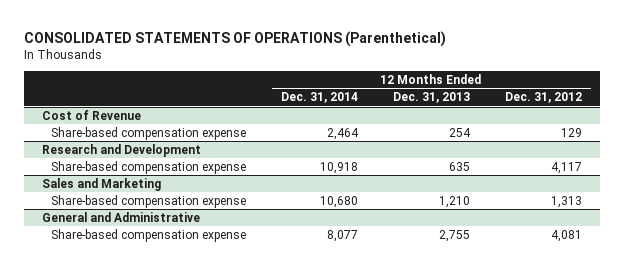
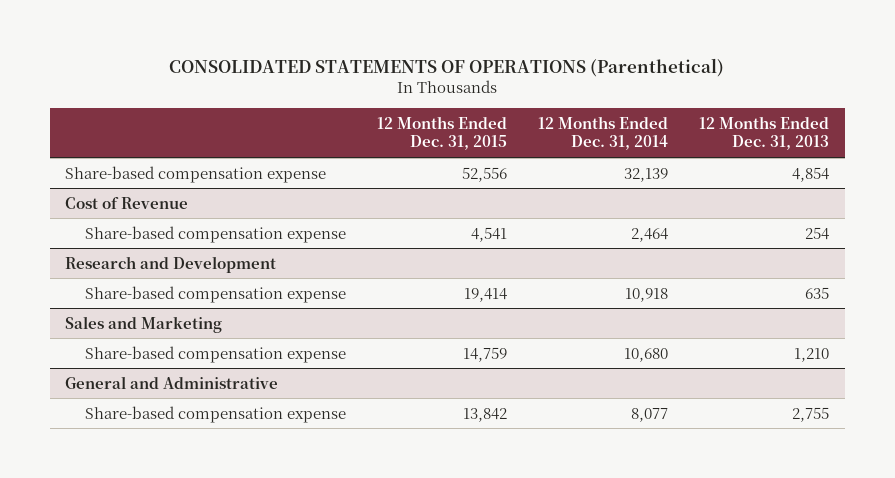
- | 12 Months Ended Dec. 31, 2014 | 12 Months Ended Dec. 31, 2013 | 12 Months Ended Dec. 31, 2012
+ | 12 Months Ended Dec. 31, 2015 | 12 Months Ended Dec. 31, 2014 | 12 Months Ended Dec. 31, 2013
+ Share-based compensation expense | 52,556 | 32,139 | 4,854

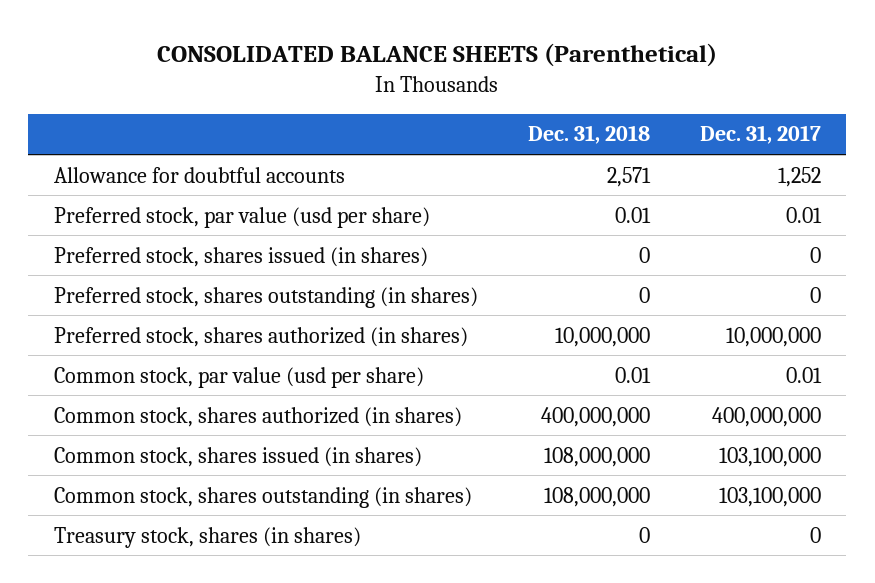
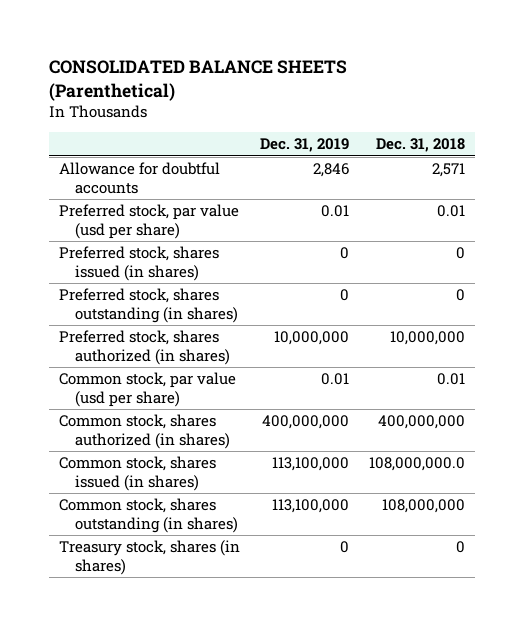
- | Dec. 31, 2018 | Dec. 31, 2017
+ | Dec. 31, 2019 | Dec. 31, 2018
- Common stock, shares issued (in shares) | 108,000,000 | 103,100,000
+ Common stock, shares issued (in shares) | 113,100,000 | 108,000,000.0

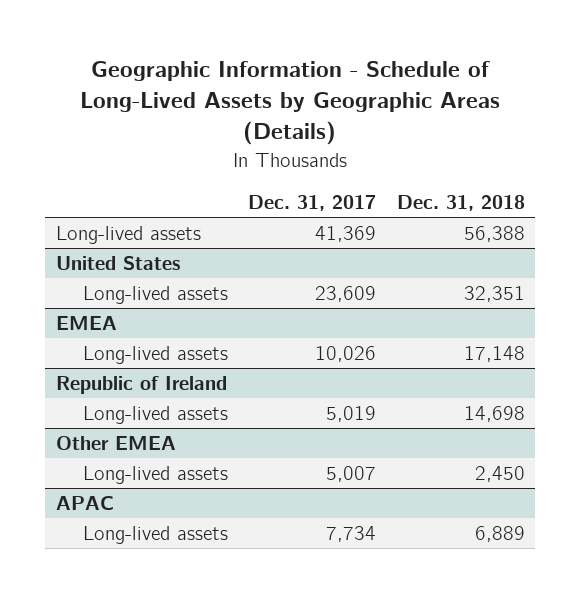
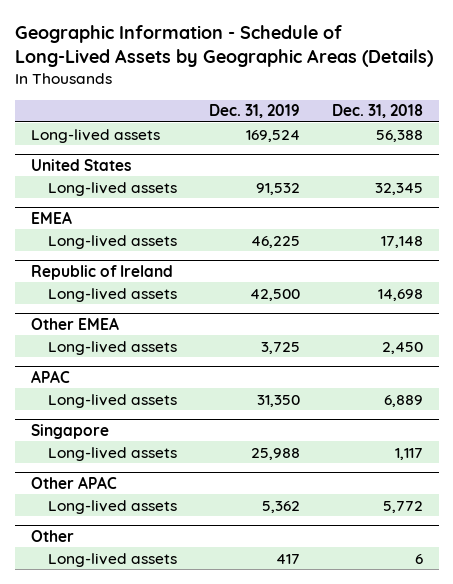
- | Dec. 31, 2017 | Dec. 31, 2018
+ | Dec. 31, 2019 | Dec. 31, 2018
@ United States
- Long-lived assets | 23,609 | 32,351
+ Long-lived assets | 91,532 | 32,345
+ Singapore
+ Long-lived assets | 25,988 | 1,117
+ Other APAC
+ Long-lived assets | 5,362 | 5,772
+ Other
+ Long-lived assets | 417 | 6

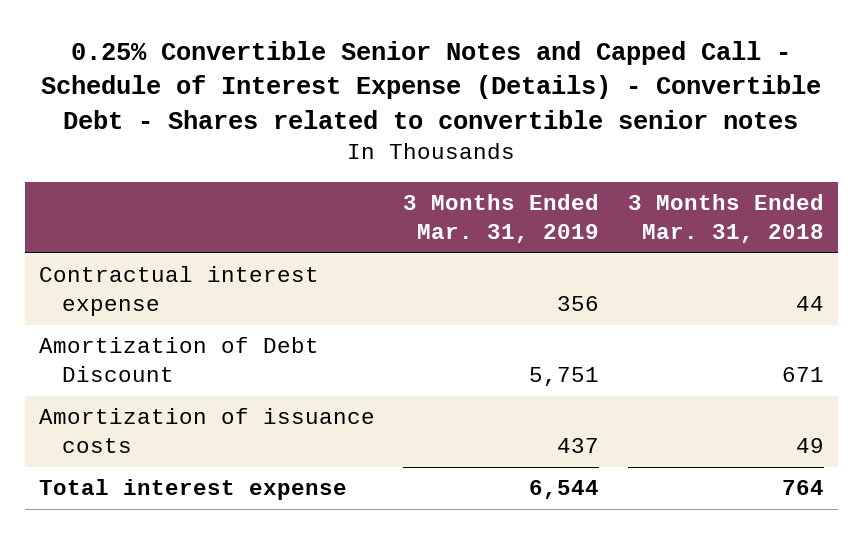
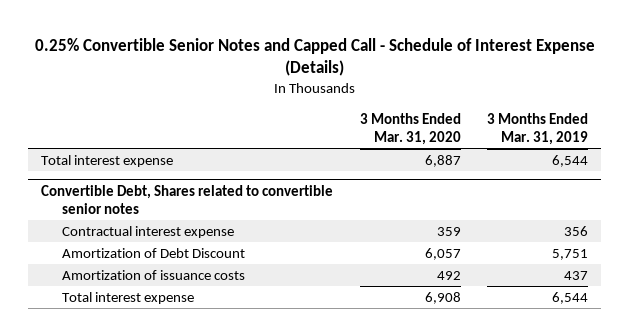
- 0.25% Convertible Senior Notes and Capped Call - Schedule of Interest Expense (Details) - Convertible Debt - Shares related to convertible senior notes
+ 0.25% Convertible Senior Notes and Capped Call - Schedule of Interest Expense (Details)
- | 3 Months Ended Mar. 31, 2019 | 3 Months Ended Mar. 31, 2018
+ | 3 Months Ended Mar. 31, 2020 | 3 Months Ended Mar. 31, 2019
+ Total interest expense | 6,887 | 6,544
+ Convertible Debt, Shares related to convertible senior notes

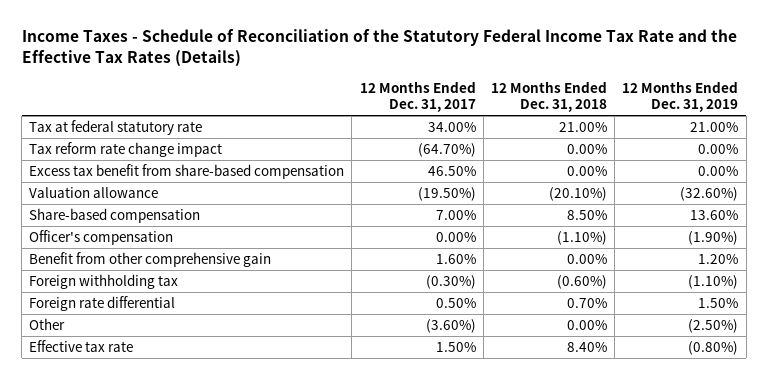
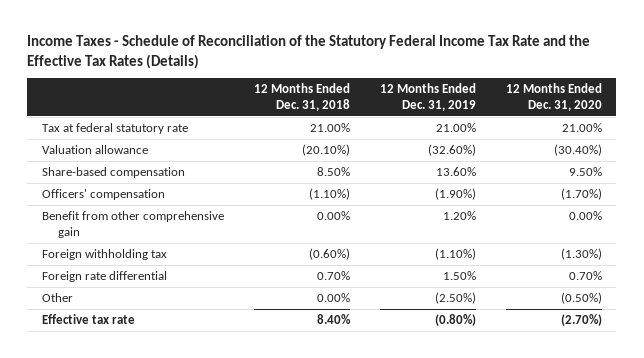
- | 12 Months Ended Dec. 31, 2017 | 12 Months Ended Dec. 31, 2018 | 12 Months Ended Dec. 31, 2019
+ | 12 Months Ended Dec. 31, 2018 | 12 Months Ended Dec. 31, 2019 | 12 Months Ended Dec. 31, 2020
- Tax reform rate change impact | (64.70%) | 0.00% | 0.00%
- Excess tax benefit from share-based compensation | 46.50% | 0.00% | 0.00%
- Officer's compensation | 0.00% | (1.10%) | (1.90%)
+ Officers' compensation | (1.10%) | (1.90%) | (1.70%)

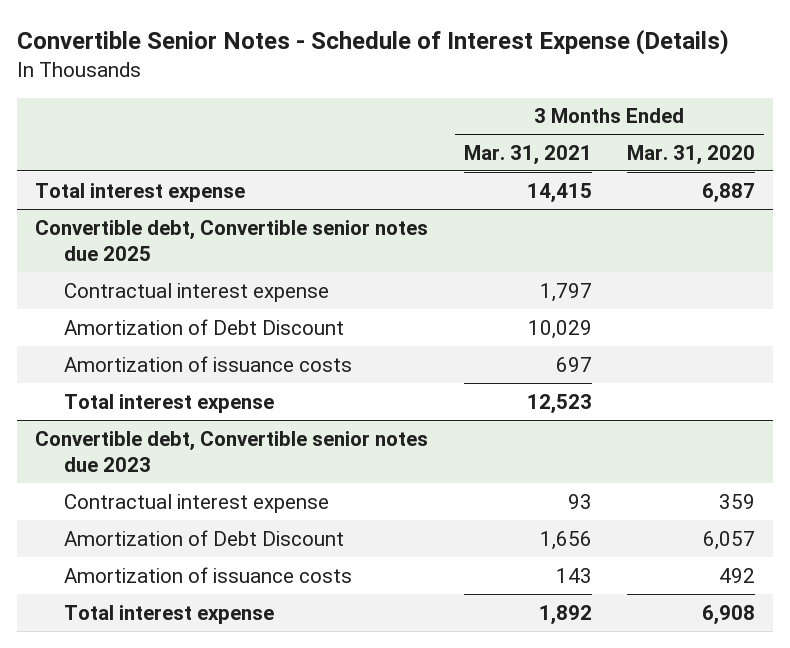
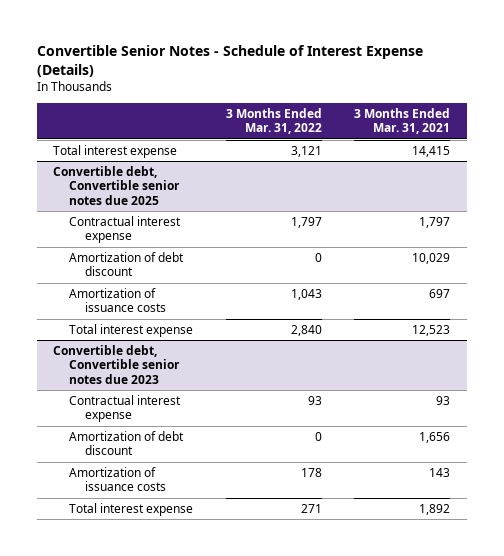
- | 3 Months Ended Mar. 31, 2021 | 3 Months Ended Mar. 31, 2020
+ | 3 Months Ended Mar. 31, 2022 | 3 Months Ended Mar. 31, 2021
@ Convertible debt, Convertible senior notes due 2025
- Amortization of Debt Discount | 10,029 |
+ Amortization of debt discount | 0 | 10,029
@ Convertible debt, Convertible senior notes due 2023
- Amortization of Debt Discount | 1,656 | 6,057
+ Amortization of debt discount | 0 | 1,656

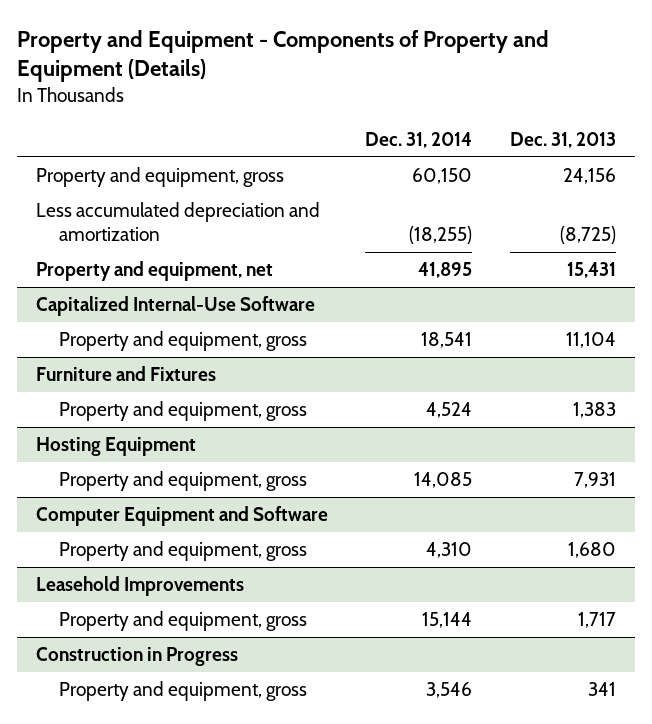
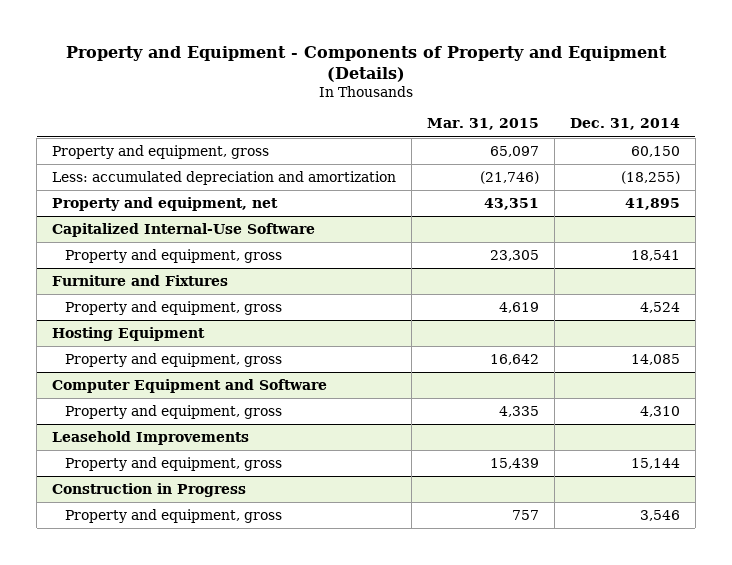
- | Dec. 31, 2014 | Dec. 31, 2013
+ | Mar. 31, 2015 | Dec. 31, 2014
- Less accumulated depreciation and amortization | (18,255) | (8,725)
+ Less: accumulated depreciation and amortization | (21,746) | (18,255)

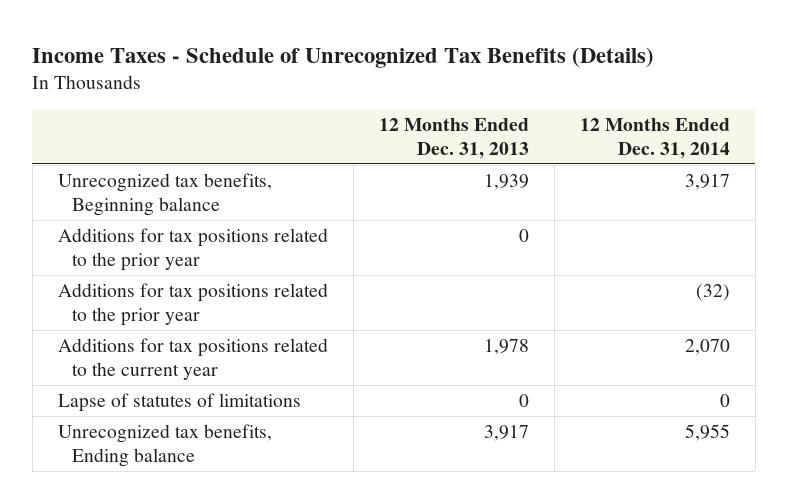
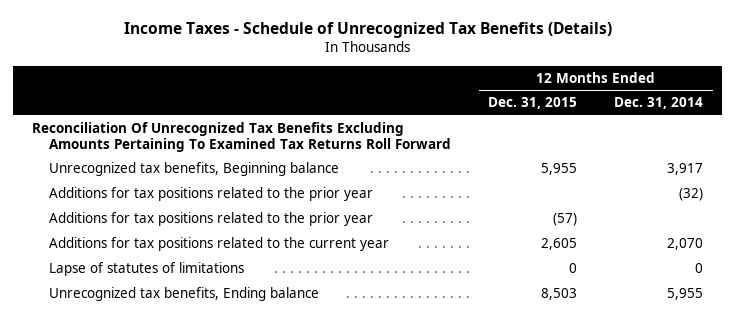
- | 12 Months Ended Dec. 31, 2013 | 12 Months Ended Dec. 31, 2014
+ | 12 Months Ended Dec. 31, 2015 | 12 Months Ended Dec. 31, 2014
+ Reconciliation Of Unrecognized Tax Benefits Excluding Amounts Pertaining To Examined Tax Returns Roll Forward
moved down: Additions for tax positions related to the prior year | (57) |

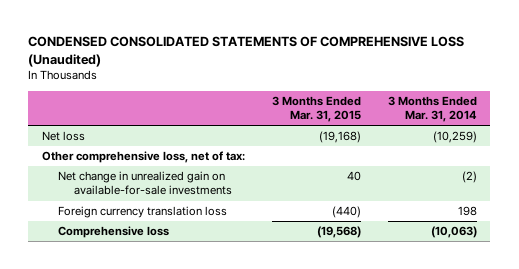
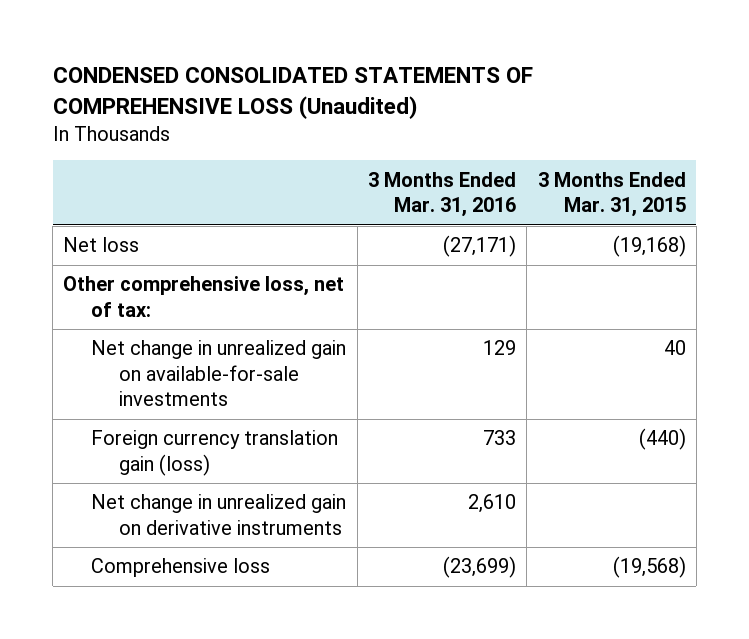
- | 3 Months Ended Mar. 31, 2015 | 3 Months Ended Mar. 31, 2014
+ | 3 Months Ended Mar. 31, 2016 | 3 Months Ended Mar. 31, 2015
- Foreign currency translation loss | (440) | 198
+ Foreign currency translation gain (loss) | 733 | (440)
+ Net change in unrealized gain on derivative instruments | 2,610 |

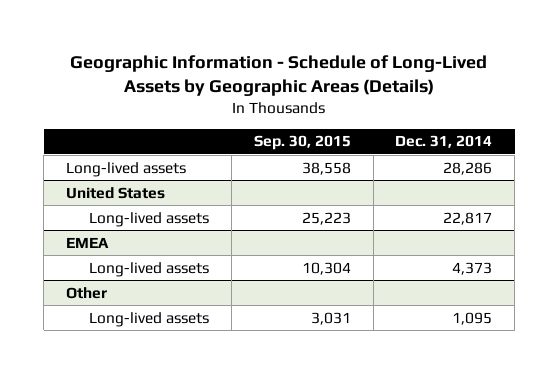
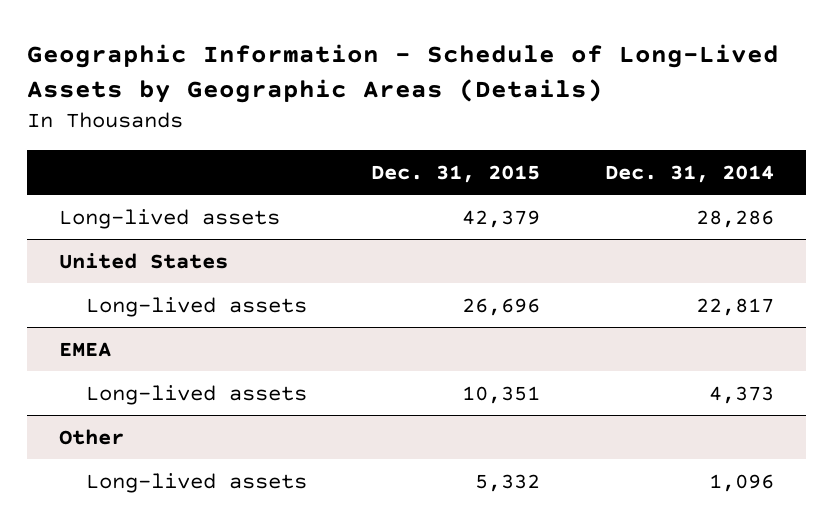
- | Sep. 30, 2015 | Dec. 31, 2014
+ | Dec. 31, 2015 | Dec. 31, 2014
@ Other
- Long-lived assets | 3,031 | 1,095
+ Long-lived assets | 5,332 | 1,096

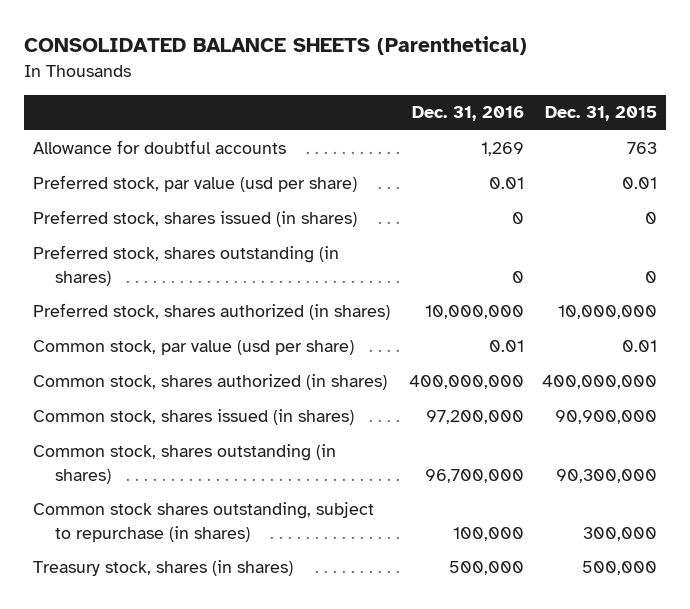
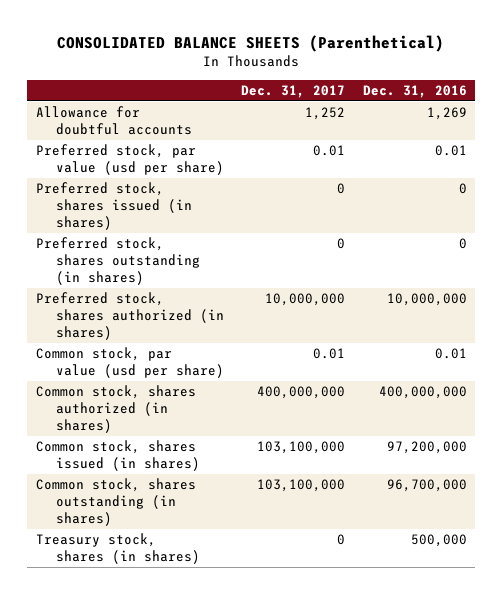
- | Dec. 31, 2016 | Dec. 31, 2015
+ | Dec. 31, 2017 | Dec. 31, 2016
- Common stock shares outstanding, subject to repurchase (in shares) | 100,000 | 300,000

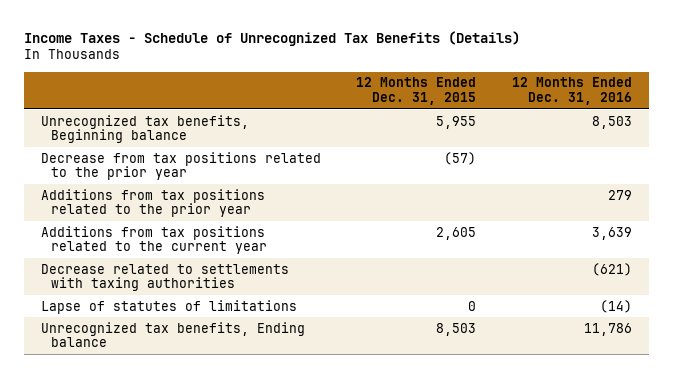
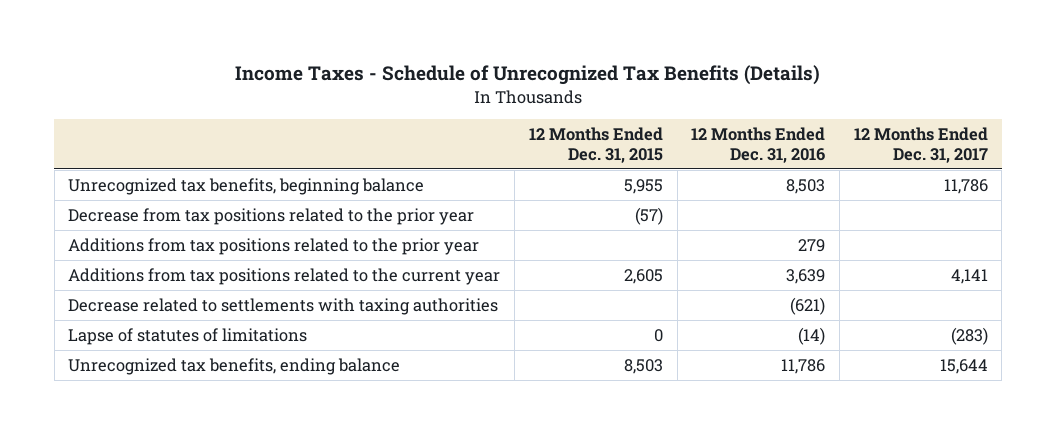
- | 12 Months Ended Dec. 31, 2015 | 12 Months Ended Dec. 31, 2016
+ | 12 Months Ended Dec. 31, 2015 | 12 Months Ended Dec. 31, 2016 | 12 Months Ended Dec. 31, 2017
- Unrecognized tax benefits, Beginning balance | 5,955 | 8,503
+ Unrecognized tax benefits, beginning balance | 5,955 | 8,503 | 11,786
- Unrecognized tax benefits, Ending balance | 8,503 | 11,786
+ Unrecognized tax benefits, ending balance | 8,503 | 11,786 | 15,644

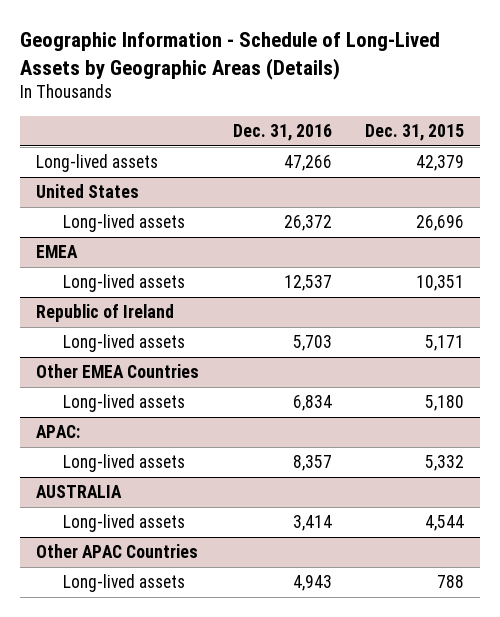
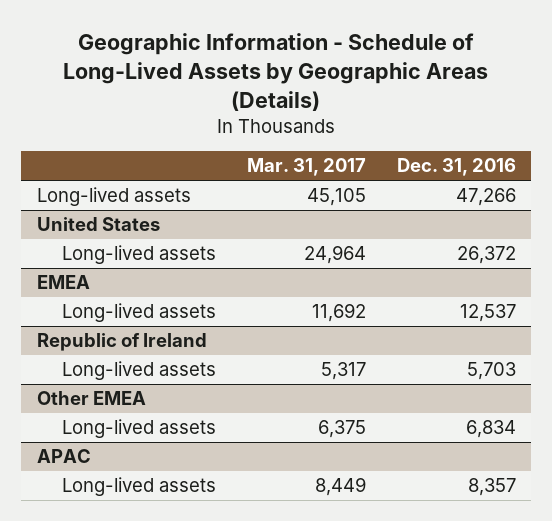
- | Dec. 31, 2016 | Dec. 31, 2015
+ | Mar. 31, 2017 | Dec. 31, 2016
- Other EMEA Countries
+ Other EMEA
- APAC:
+ APAC
- AUSTRALIA
- Long-lived assets | 3,414 | 4,544
- Other APAC Countries
- Long-lived assets | 4,943 | 788

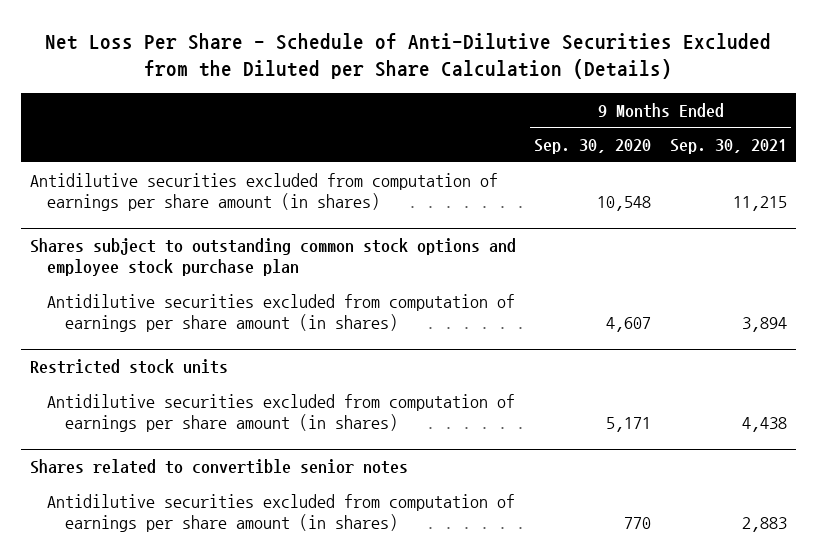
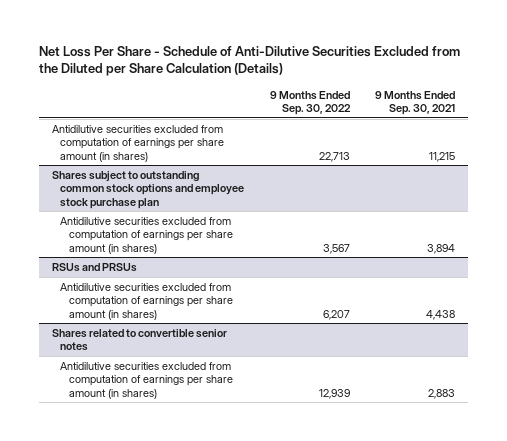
- | 9 Months Ended Sep. 30, 2020 | 9 Months Ended Sep. 30, 2021
+ | 9 Months Ended Sep. 30, 2022 | 9 Months Ended Sep. 30, 2021
- Restricted stock units
+ RSUs and PRSUs

